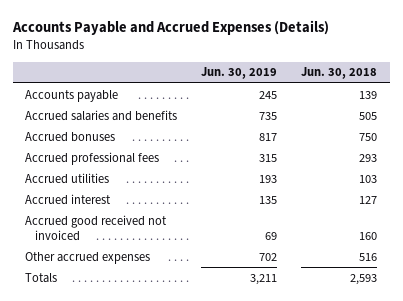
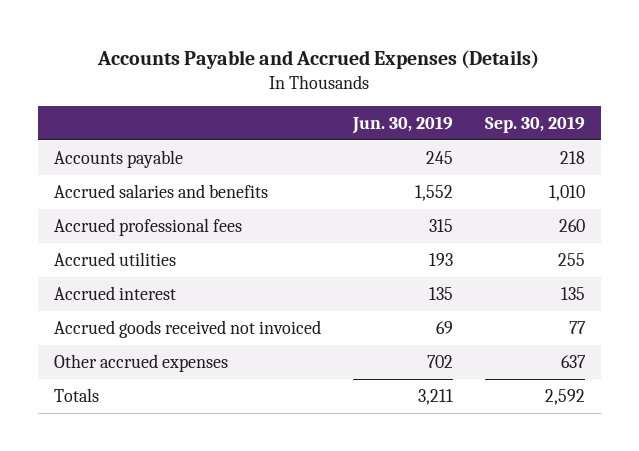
- | Jun. 30, 2019 | Jun. 30, 2018
+ | Jun. 30, 2019 | Sep. 30, 2019
- Accrued salaries and benefits | 735 | 505
- Accrued bonuses | 817 | 750
+ Accrued salaries and benefits | 1,552 | 1,010
- Accrued good received not invoiced | 69 | 160
+ Accrued goods received not invoiced | 69 | 77

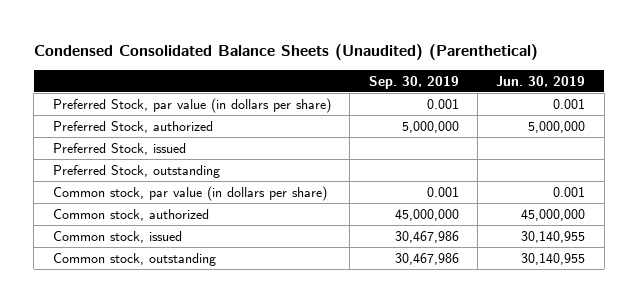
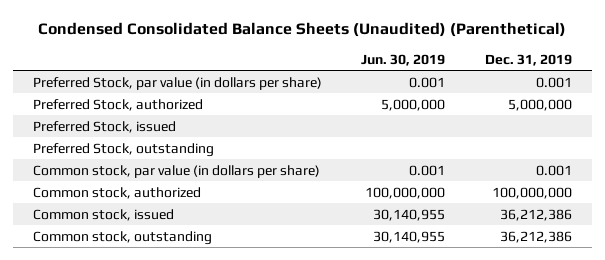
- | Sep. 30, 2019 | Jun. 30, 2019
+ | Jun. 30, 2019 | Dec. 31, 2019
- Common stock, authorized | 45,000,000 | 45,000,000
+ Common stock, authorized | 100,000,000 | 100,000,000

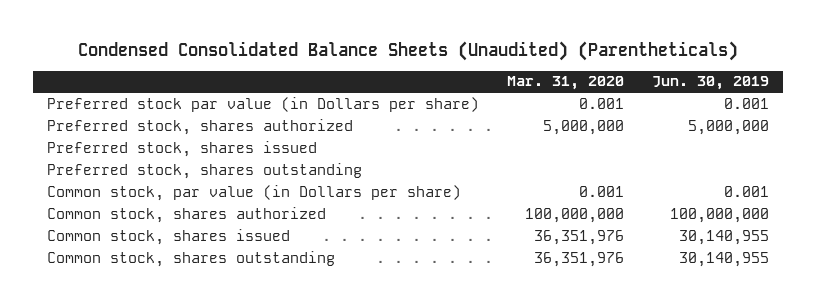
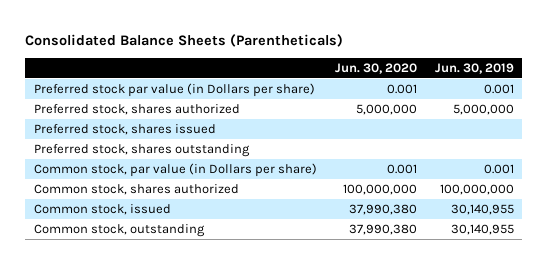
- Condensed Consolidated Balance Sheets (Unaudited) (Parentheticals)
+ Consolidated Balance Sheets (Parentheticals)
- | Mar. 31, 2020 | Jun. 30, 2019
+ | Jun. 30, 2020 | Jun. 30, 2019
- Common stock, shares issued | 36,351,976 | 30,140,955
- Common stock, shares outstanding | 36,351,976 | 30,140,955
+ Common stock, issued | 37,990,380 | 30,140,955
+ Common stock, outstanding | 37,990,380 | 30,140,955

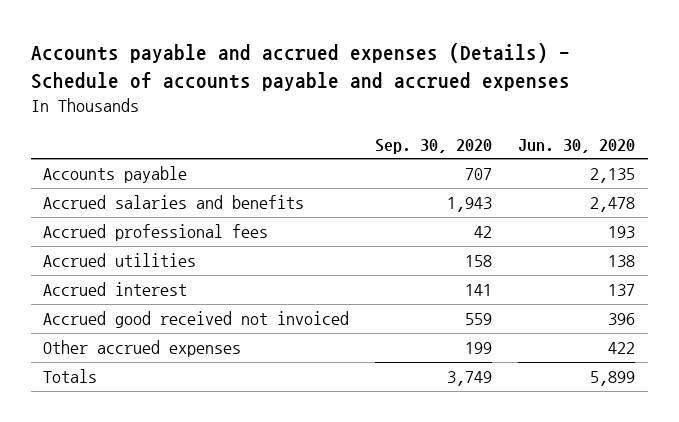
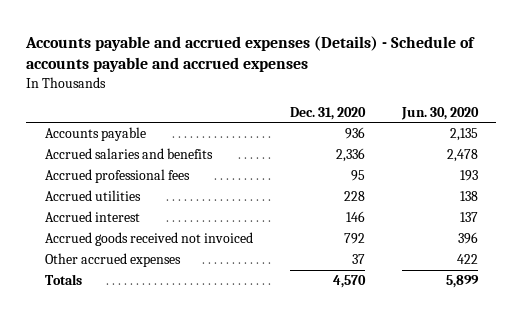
- | Sep. 30, 2020 | Jun. 30, 2020
+ | Dec. 31, 2020 | Jun. 30, 2020
- Accrued good received not invoiced | 559 | 396
+ Accrued goods received not invoiced | 792 | 396

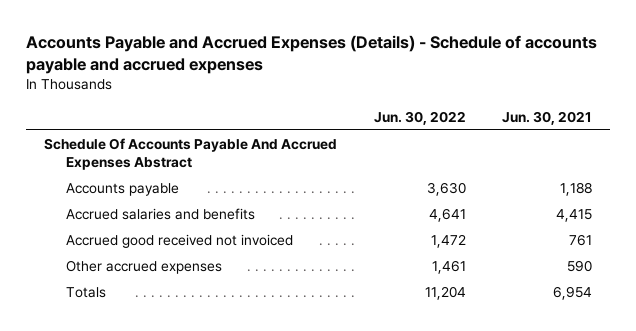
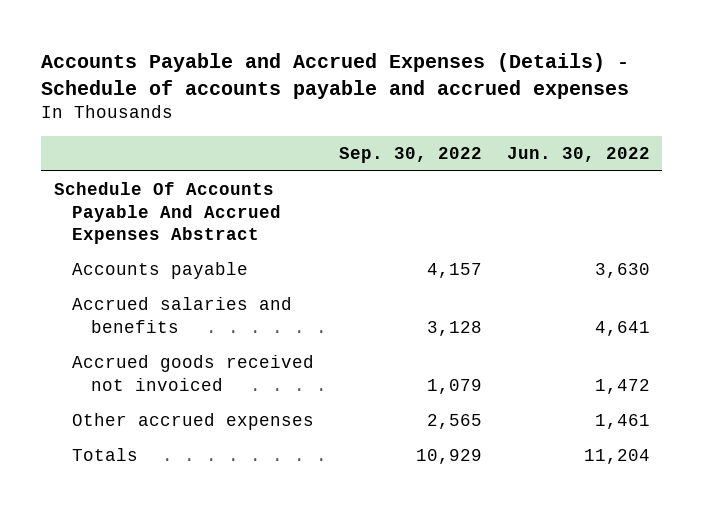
- | Jun. 30, 2022 | Jun. 30, 2021
+ | Sep. 30, 2022 | Jun. 30, 2022
- Accrued good received not invoiced | 1,472 | 761
+ Accrued goods received not invoiced | 1,079 | 1,472

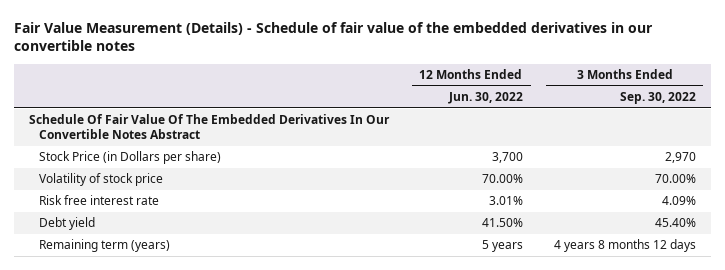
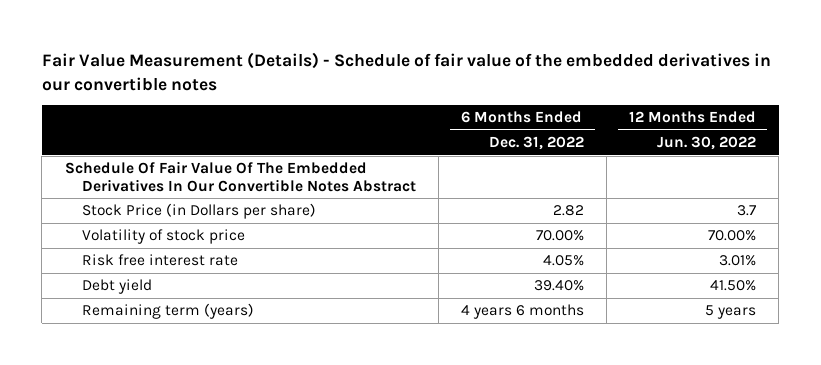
- | 12 Months Ended Jun. 30, 2022 | 3 Months Ended Sep. 30, 2022
+ | 6 Months Ended Dec. 31, 2022 | 12 Months Ended Jun. 30, 2022
- Stock Price (in Dollars per share) | 3,700 | 2,970
+ Stock Price (in Dollars per share) | 2.82 | 3.7

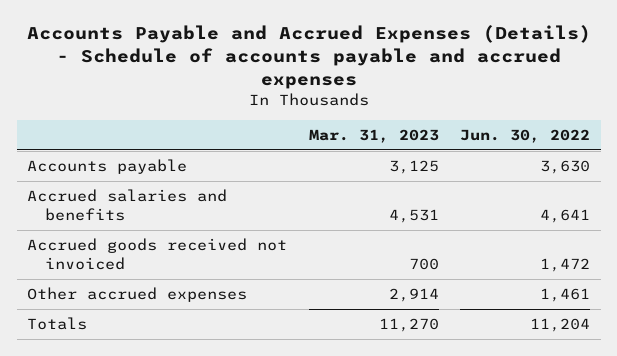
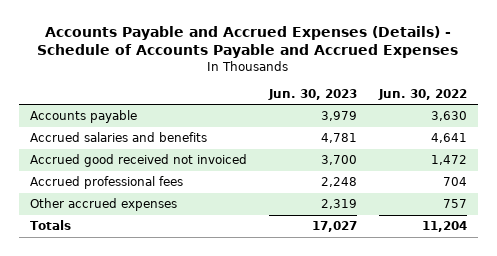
- Accounts Payable and Accrued Expenses (Details) - Schedule of accounts payable and accrued expenses
+ Accounts Payable and Accrued Expenses (Details) - Schedule of Accounts Payable and Accrued Expenses
- | Mar. 31, 2023 | Jun. 30, 2022
+ | Jun. 30, 2023 | Jun. 30, 2022
- Accrued goods received not invoiced | 700 | 1,472
- Other accrued expenses | 2,914 | 1,461
+ Accrued good received not invoiced | 3,700 | 1,472
+ Accrued professional fees | 2,248 | 704
+ Other accrued expenses | 2,319 | 757

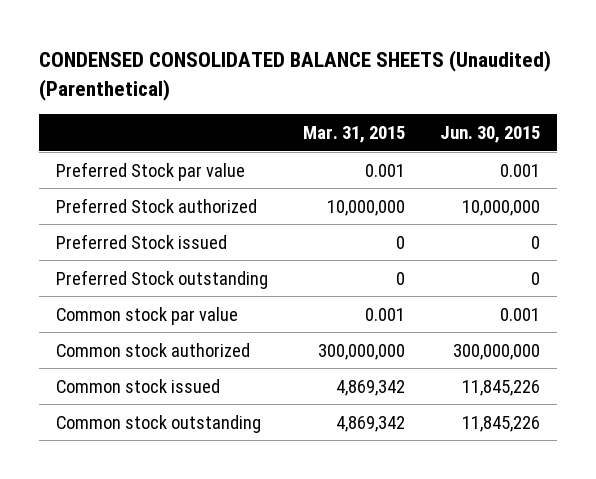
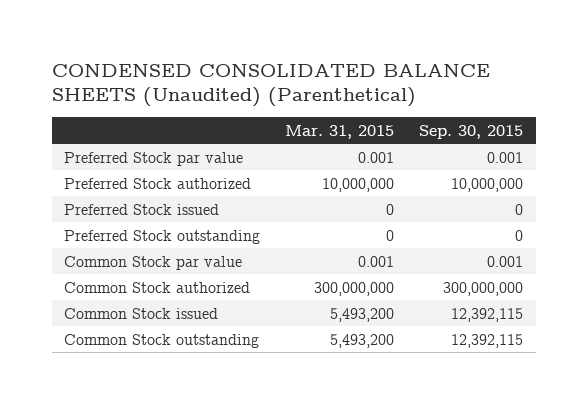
- | Mar. 31, 2015 | Jun. 30, 2015
+ | Mar. 31, 2015 | Sep. 30, 2015
- Common stock par value | 0.001 | 0.001
- Common stock authorized | 300,000,000 | 300,000,000
- Common stock issued | 4,869,342 | 11,845,226
- Common stock outstanding | 4,869,342 | 11,845,226
+ Common Stock par value | 0.001 | 0.001
+ Common Stock authorized | 300,000,000 | 300,000,000
+ Common Stock issued | 5,493,200 | 12,392,115
+ Common Stock outstanding | 5,493,200 | 12,392,115

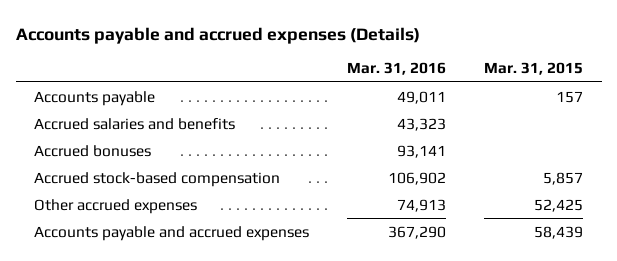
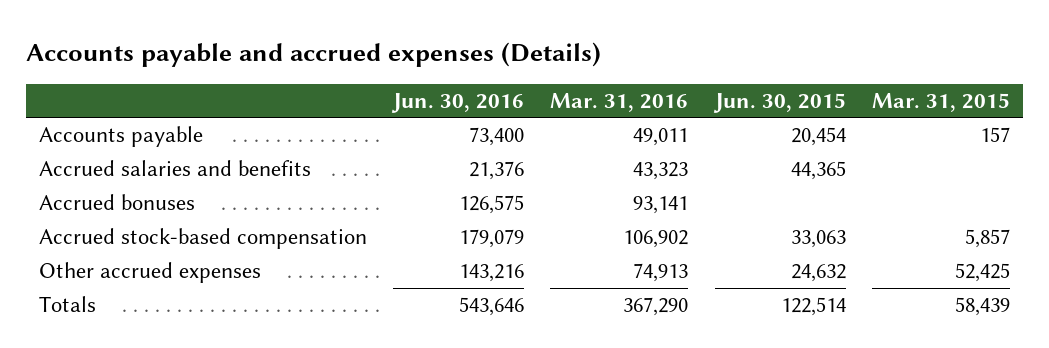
- | Mar. 31, 2016 | Mar. 31, 2015
+ | Jun. 30, 2016 | Mar. 31, 2016 | Jun. 30, 2015 | Mar. 31, 2015
- Accounts payable and accrued expenses | 367,290 | 58,439
+ Totals | 543,646 | 367,290 | 122,514 | 58,439

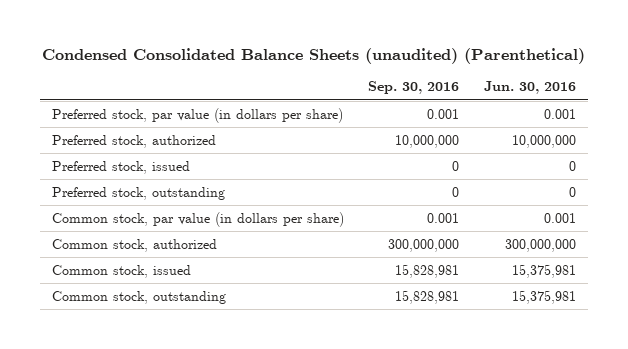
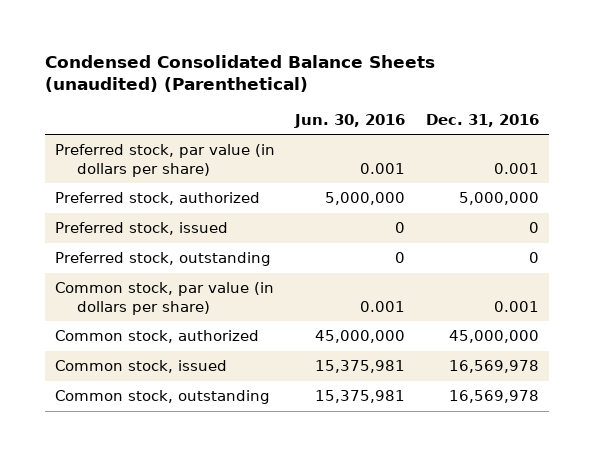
- | Sep. 30, 2016 | Jun. 30, 2016
+ | Jun. 30, 2016 | Dec. 31, 2016
- Preferred stock, authorized | 10,000,000 | 10,000,000
+ Preferred stock, authorized | 5,000,000 | 5,000,000
- Common stock, authorized | 300,000,000 | 300,000,000
+ Common stock, authorized | 45,000,000 | 45,000,000

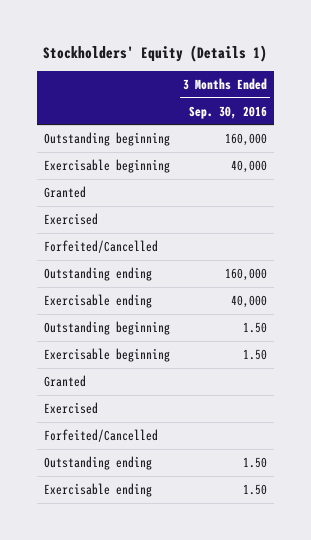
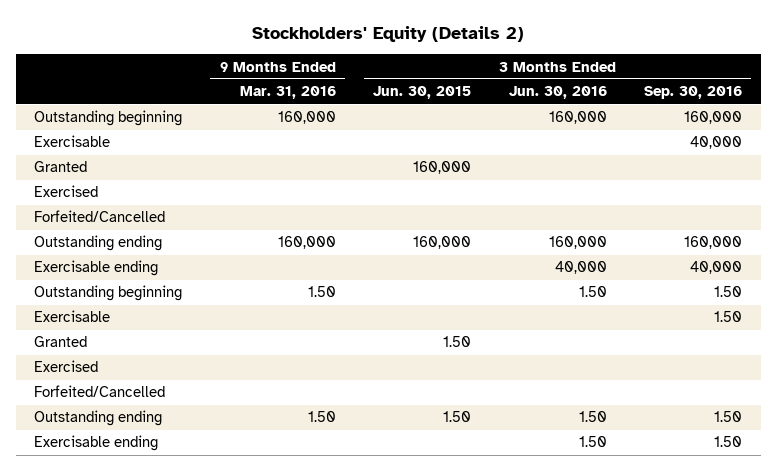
- Stockholders' Equity (Details 1)
+ Stockholders' Equity (Details 2)
- | 3 Months Ended Sep. 30, 2016
+ | 9 Months Ended Mar. 31, 2016 | 3 Months Ended Jun. 30, 2015 | 3 Months Ended Jun. 30, 2016 | 3 Months Ended Sep. 30, 2016
- Exercisable beginning | 40,000
+ Exercisable | | | | 40,000
- Exercisable beginning | 1.50
+ Exercisable | | | | 1.50

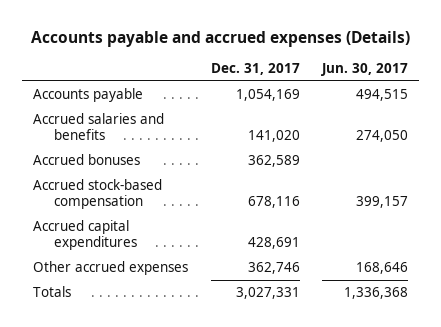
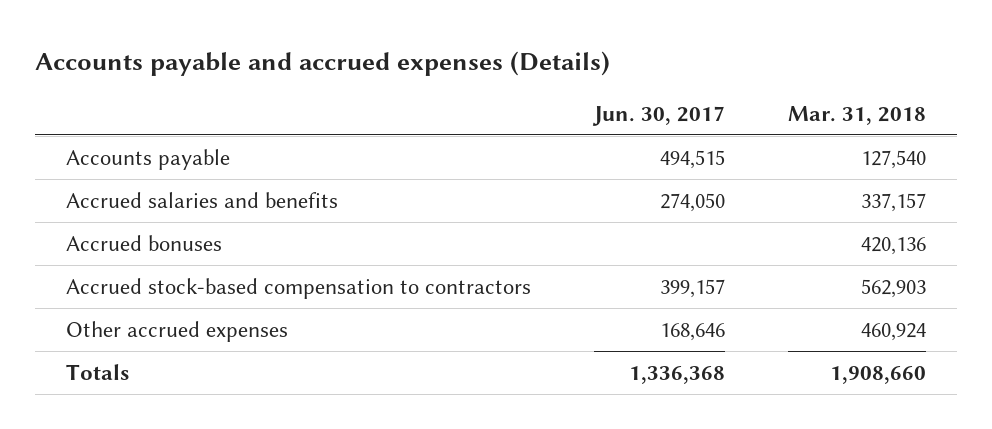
- | Dec. 31, 2017 | Jun. 30, 2017
+ | Jun. 30, 2017 | Mar. 31, 2018
- Accrued stock-based compensation | 678,116 | 399,157
- Accrued capital expenditures | 428,691 |
+ Accrued stock-based compensation to contractors | 399,157 | 562,903

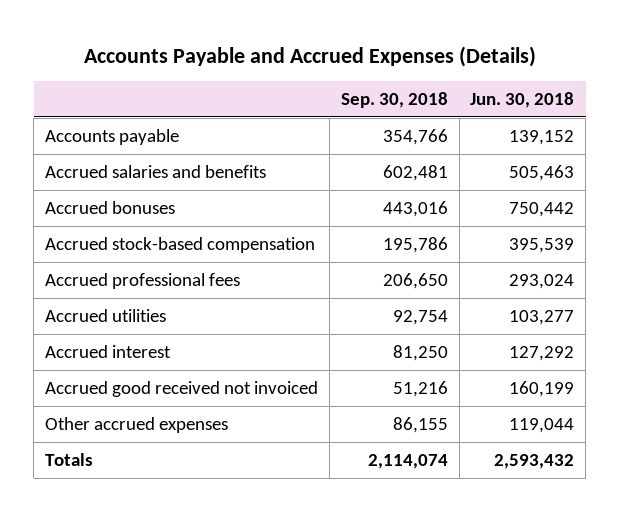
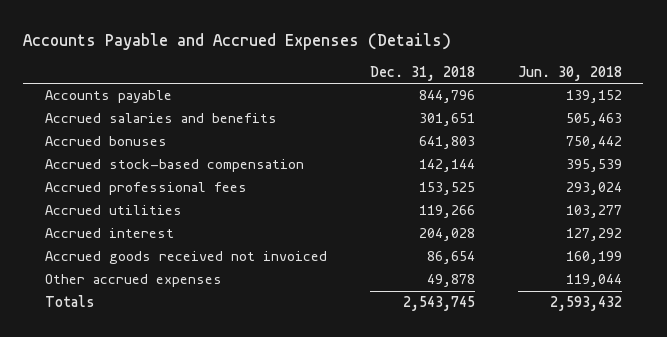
- | Sep. 30, 2018 | Jun. 30, 2018
+ | Dec. 31, 2018 | Jun. 30, 2018
- Accrued good received not invoiced | 51,216 | 160,199
+ Accrued goods received not invoiced | 86,654 | 160,199

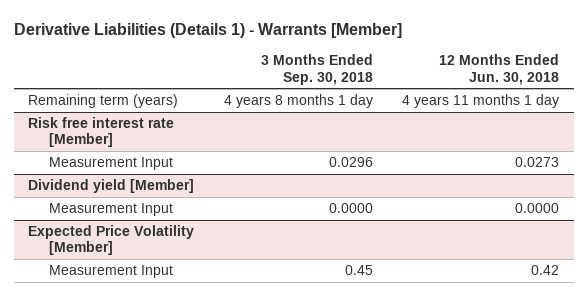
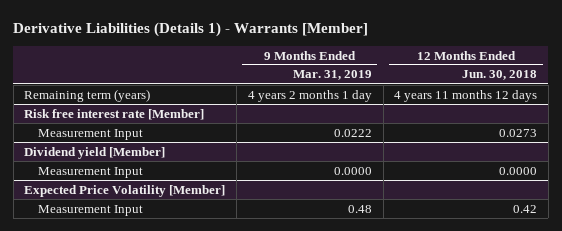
- | 3 Months Ended Sep. 30, 2018 | 12 Months Ended Jun. 30, 2018
+ | 9 Months Ended Mar. 31, 2019 | 12 Months Ended Jun. 30, 2018
- Remaining term (years) | 4 years 8 months 1 day | 4 years 11 months 1 day
+ Remaining term (years) | 4 years 2 months 1 day | 4 years 11 months 12 days

